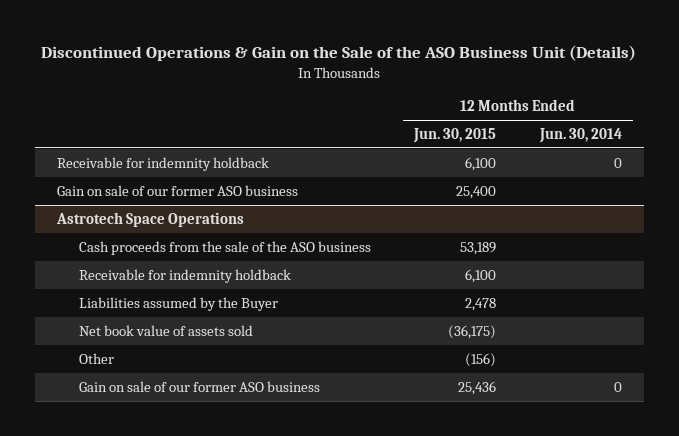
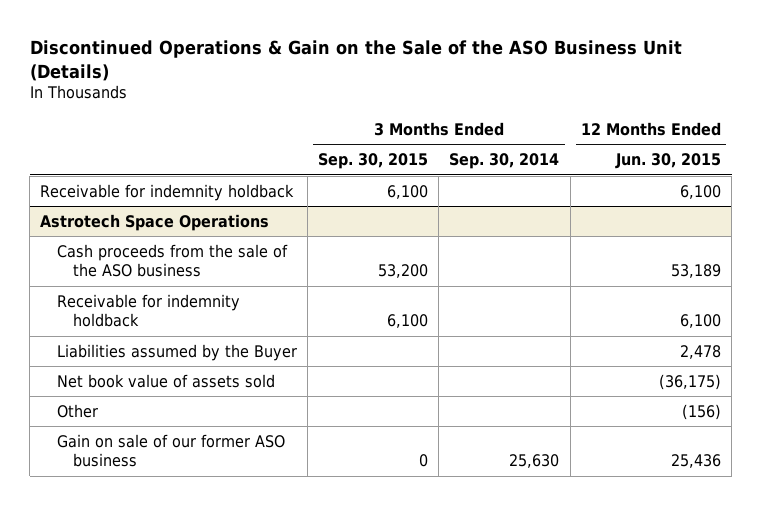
- | 12 Months Ended Jun. 30, 2015 | 12 Months Ended Jun. 30, 2014
+ | 3 Months Ended Sep. 30, 2015 | 3 Months Ended Sep. 30, 2014 | 12 Months Ended Jun. 30, 2015
- Gain on sale of our former ASO business | 25,400 |

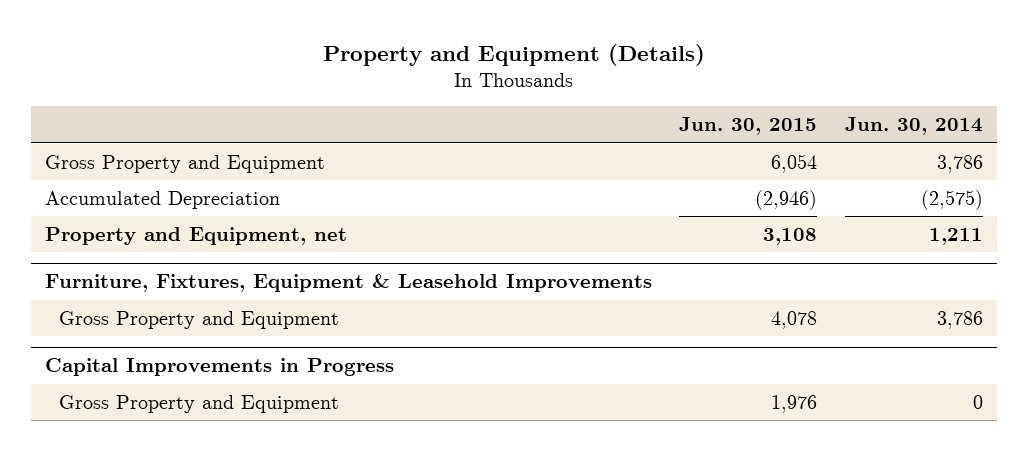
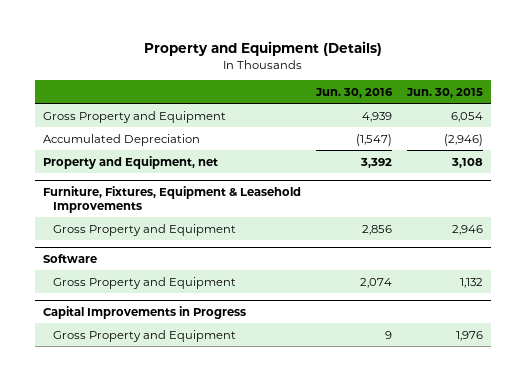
- | Jun. 30, 2015 | Jun. 30, 2014
+ | Jun. 30, 2016 | Jun. 30, 2015
@ Furniture, Fixtures, Equipment & Leasehold Improvements
- Gross Property and Equipment | 4,078 | 3,786
+ Gross Property and Equipment | 2,856 | 2,946
+ Software
+ Gross Property and Equipment | 2,074 | 1,132

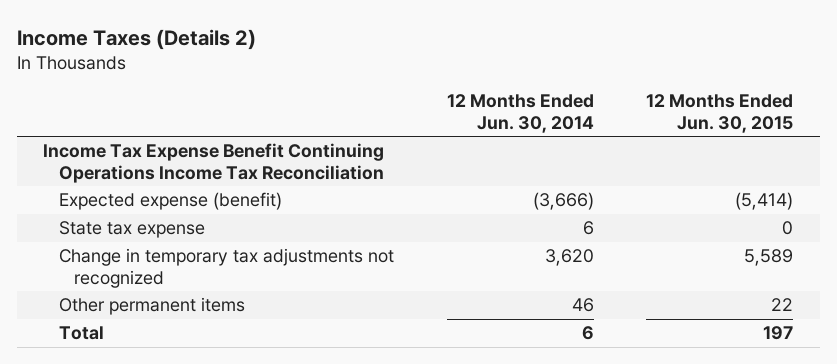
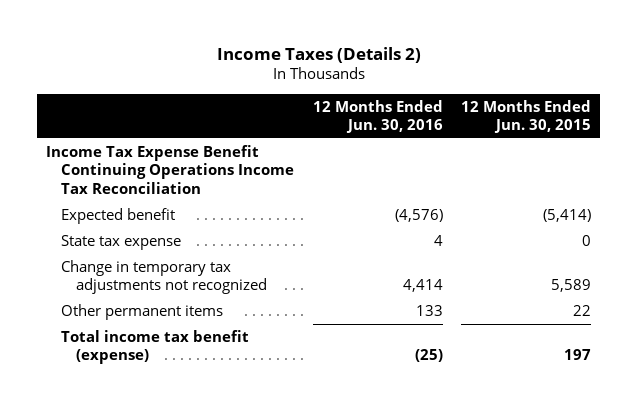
- | 12 Months Ended Jun. 30, 2014 | 12 Months Ended Jun. 30, 2015
+ | 12 Months Ended Jun. 30, 2016 | 12 Months Ended Jun. 30, 2015
- Expected expense (benefit) | (3,666) | (5,414)
+ Expected benefit | (4,576) | (5,414)
- Total | 6 | 197
+ Total income tax benefit (expense) | (25) | 197

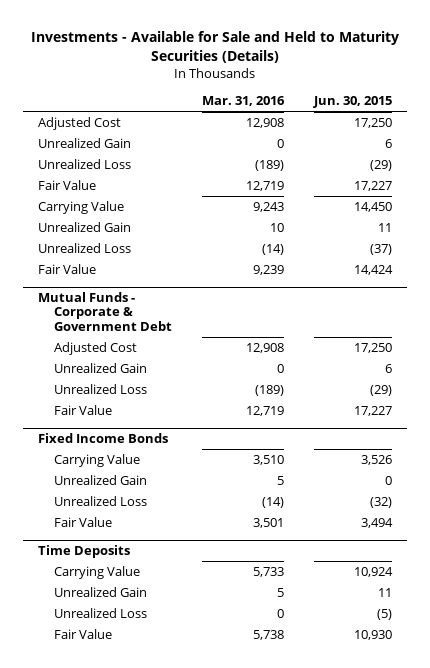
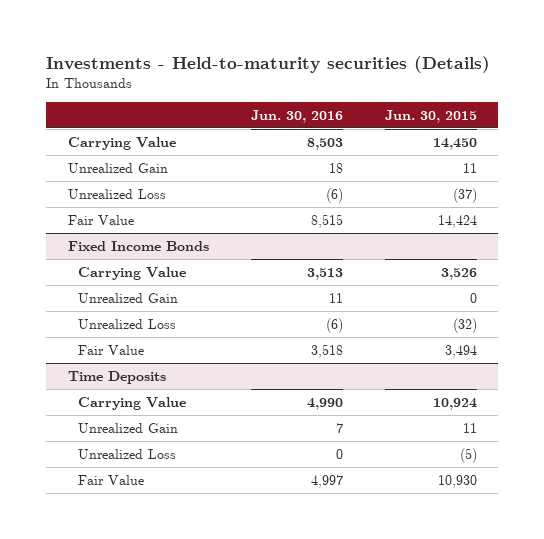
- Investments - Available for Sale and Held to Maturity Securities (Details)
+ Investments - Held-to-maturity securities (Details)
- | Mar. 31, 2016 | Jun. 30, 2015
+ | Jun. 30, 2016 | Jun. 30, 2015
- Adjusted Cost | 12,908 | 17,250
- Unrealized Gain | 0 | 6
- Unrealized Loss | (189) | (29)
- Fair Value | 12,719 | 17,227
- Mutual Funds - Corporate & Government Debt
- Adjusted Cost | 12,908 | 17,250
- Unrealized Gain | 0 | 6
- Unrealized Loss | (189) | (29)
- Fair Value | 12,719 | 17,227

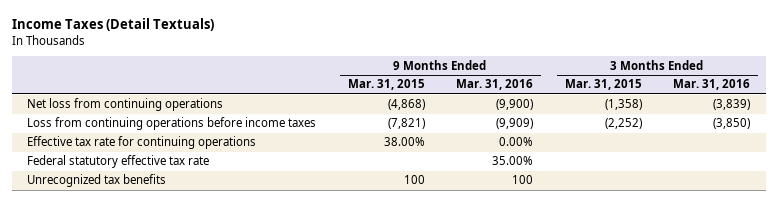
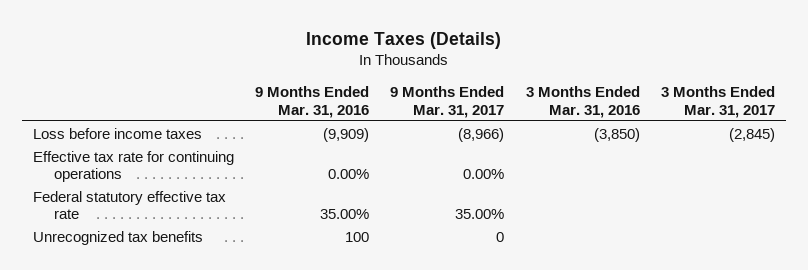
- Income Taxes (Detail Textuals)
+ Income Taxes (Details)
- | 9 Months Ended Mar. 31, 2015 | 9 Months Ended Mar. 31, 2016 | 3 Months Ended Mar. 31, 2015 | 3 Months Ended Mar. 31, 2016
+ | 9 Months Ended Mar. 31, 2016 | 9 Months Ended Mar. 31, 2017 | 3 Months Ended Mar. 31, 2016 | 3 Months Ended Mar. 31, 2017
- Net loss from continuing operations | (4,868) | (9,900) | (1,358) | (3,839)
- Loss from continuing operations before income taxes | (7,821) | (9,909) | (2,252) | (3,850)
+ Loss before income taxes | (9,909) | (8,966) | (3,850) | (2,845)

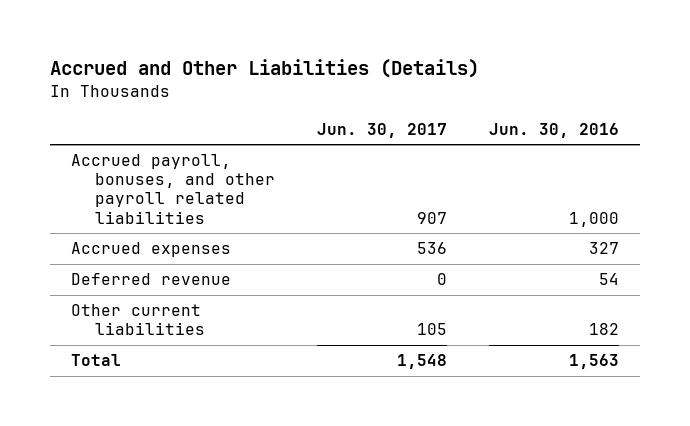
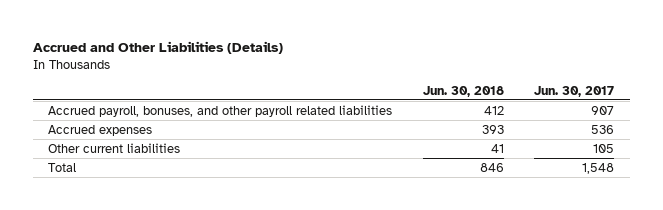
- | Jun. 30, 2017 | Jun. 30, 2016
+ | Jun. 30, 2018 | Jun. 30, 2017
- Deferred revenue | 0 | 54

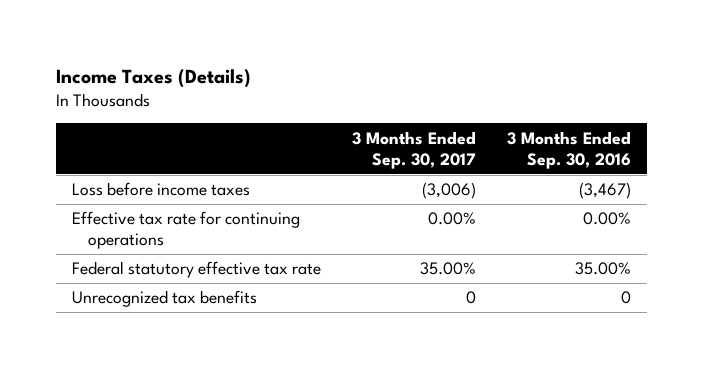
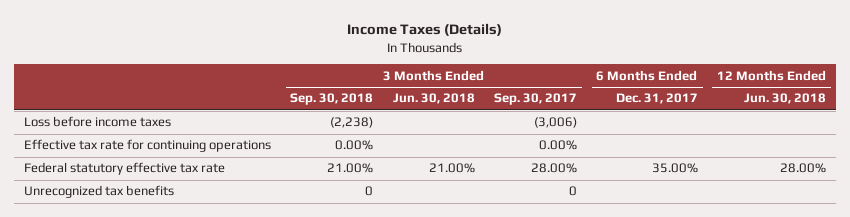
- | 3 Months Ended Sep. 30, 2017 | 3 Months Ended Sep. 30, 2016
+ | 3 Months Ended Sep. 30, 2018 | 3 Months Ended Jun. 30, 2018 | 3 Months Ended Sep. 30, 2017 | 6 Months Ended Dec. 31, 2017 | 12 Months Ended Jun. 30, 2018
- Federal statutory effective tax rate | 35.00% | 35.00%
+ Federal statutory effective tax rate | 21.00% | 21.00% | 28.00% | 35.00% | 28.00%

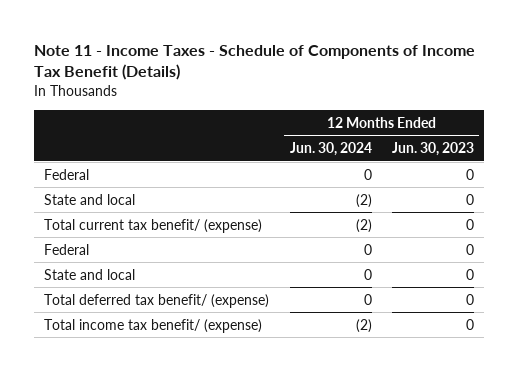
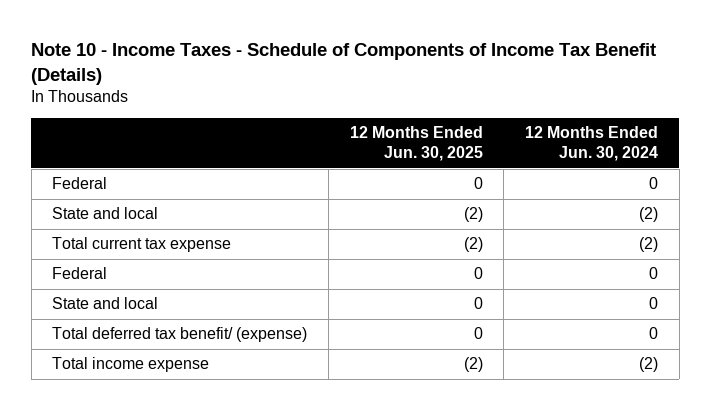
- Note 11 - Income Taxes - Schedule of Components of Income Tax Benefit (Details)
+ Note 10 - Income Taxes - Schedule of Components of Income Tax Benefit (Details)
- | 12 Months Ended Jun. 30, 2024 | 12 Months Ended Jun. 30, 2023
+ | 12 Months Ended Jun. 30, 2025 | 12 Months Ended Jun. 30, 2024
- Total current tax benefit/ (expense) | (2) | 0
+ Total current tax expense | (2) | (2)
- Total income tax benefit/ (expense) | (2) | 0
+ Total income expense | (2) | (2)

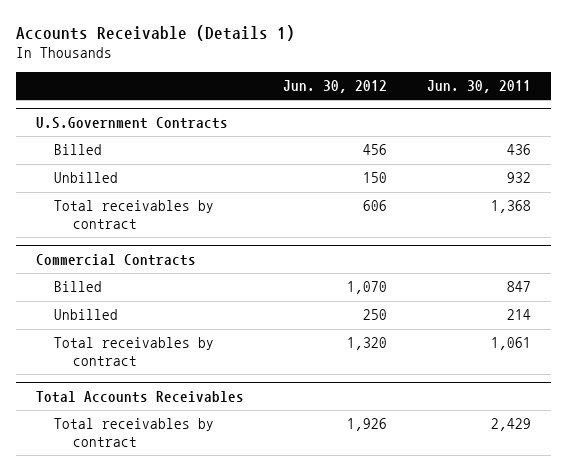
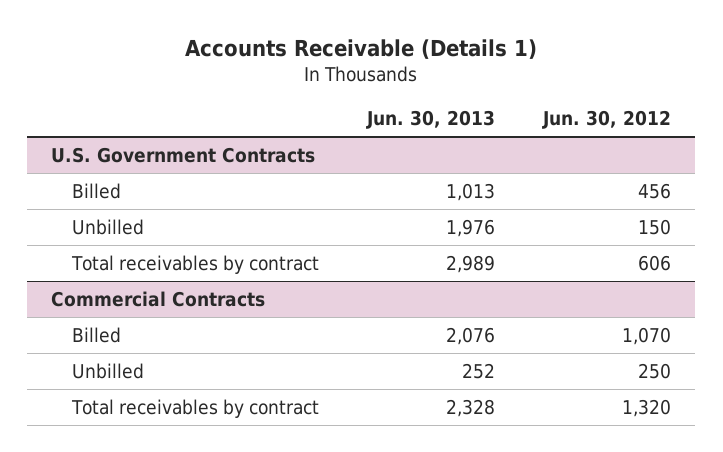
- | Jun. 30, 2012 | Jun. 30, 2011
+ | Jun. 30, 2013 | Jun. 30, 2012
- U.S.Government Contracts
+ U.S. Government Contracts
- Total Accounts Receivables
- Total receivables by contract | 1,926 | 2,429

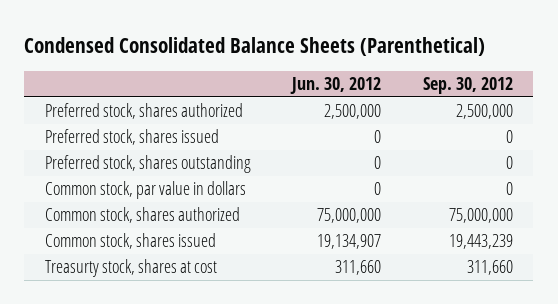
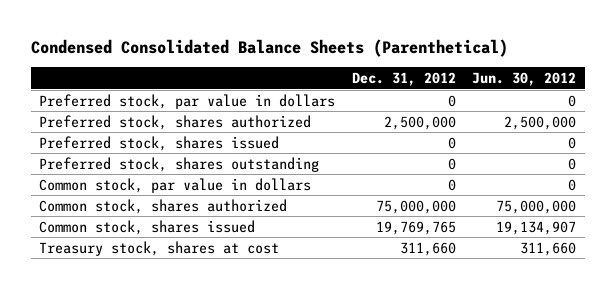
- | Jun. 30, 2012 | Sep. 30, 2012
+ | Dec. 31, 2012 | Jun. 30, 2012
+ Preferred stock, par value in dollars | 0 | 0
- Treasurty stock, shares at cost | 311,660 | 311,660
+ Treasury stock, shares at cost | 311,660 | 311,660

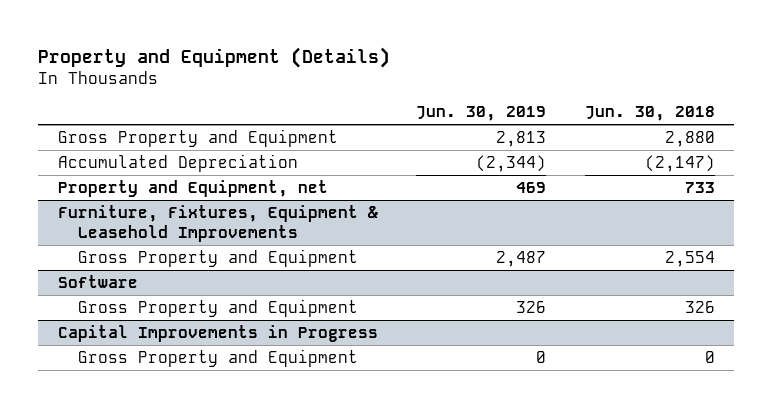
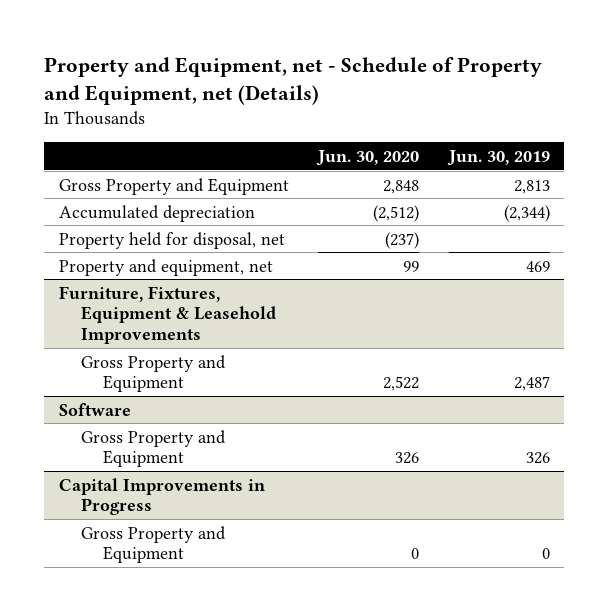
- Property and Equipment (Details)
+ Property and Equipment, net - Schedule of Property and Equipment, net (Details)
- | Jun. 30, 2019 | Jun. 30, 2018
+ | Jun. 30, 2020 | Jun. 30, 2019
- Accumulated Depreciation | (2,344) | (2,147)
- Property and Equipment, net | 469 | 733
+ Accumulated depreciation | (2,512) | (2,344)
+ Property held for disposal, net | (237) |
+ Property and equipment, net | 99 | 469

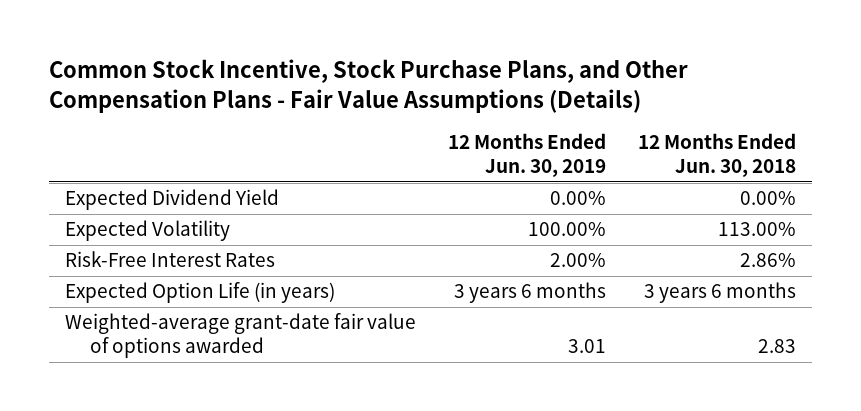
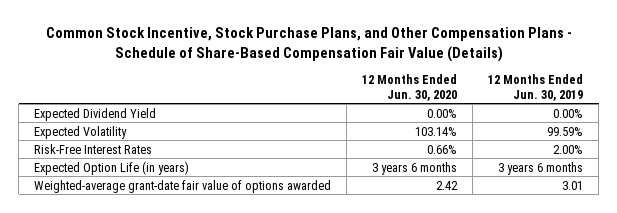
- Common Stock Incentive, Stock Purchase Plans, and Other Compensation Plans - Fair Value Assumptions (Details)
+ Common Stock Incentive, Stock Purchase Plans, and Other Compensation Plans - Schedule of Share-Based Compensation Fair Value (Details)
- | 12 Months Ended Jun. 30, 2019 | 12 Months Ended Jun. 30, 2018
+ | 12 Months Ended Jun. 30, 2020 | 12 Months Ended Jun. 30, 2019
- Expected Volatility | 100.00% | 113.00%
+ Expected Volatility | 103.14% | 99.59%

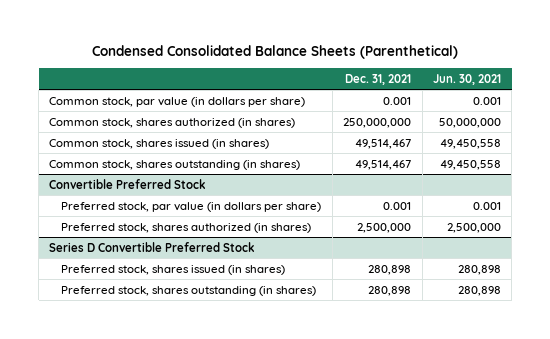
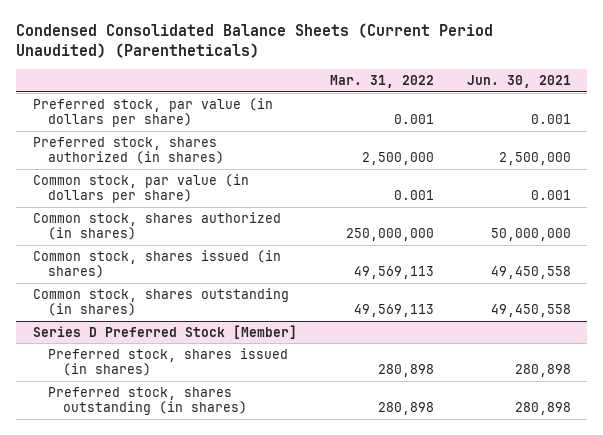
- Condensed Consolidated Balance Sheets (Parenthetical)
+ Condensed Consolidated Balance Sheets (Current Period Unaudited) (Parentheticals)
- | Dec. 31, 2021 | Jun. 30, 2021
+ | Mar. 31, 2022 | Jun. 30, 2021
+ Preferred stock, par value (in dollars per share) | 0.001 | 0.001
+ Preferred stock, shares authorized (in shares) | 2,500,000 | 2,500,000
- Convertible Preferred Stock
- Preferred stock, par value (in dollars per share) | 0.001 | 0.001
- Preferred stock, shares authorized (in shares) | 2,500,000 | 2,500,000
- Series D Convertible Preferred Stock
+ Series D Preferred Stock [Member]

